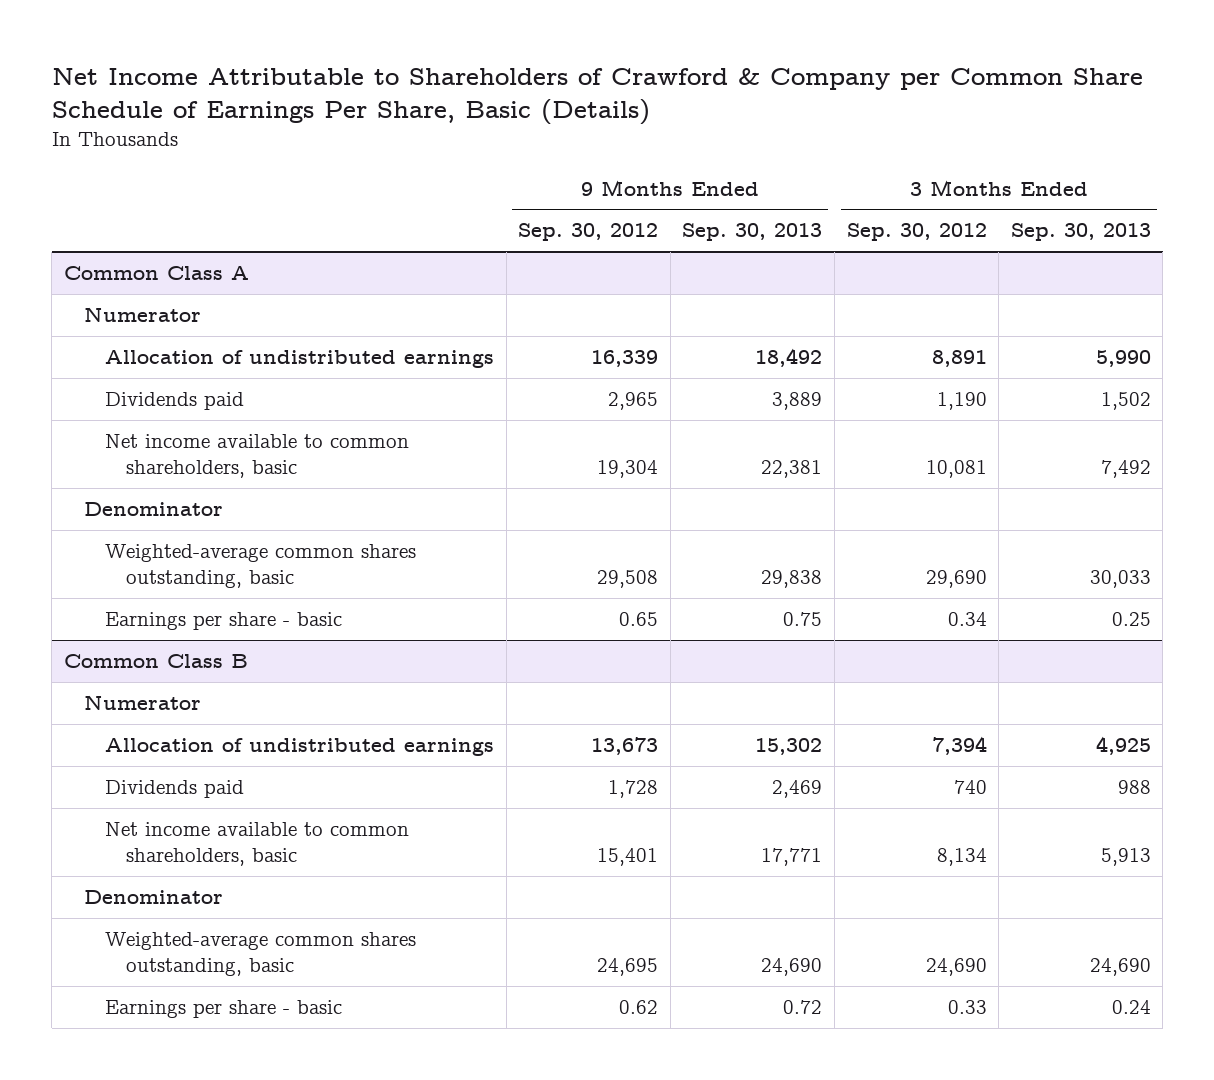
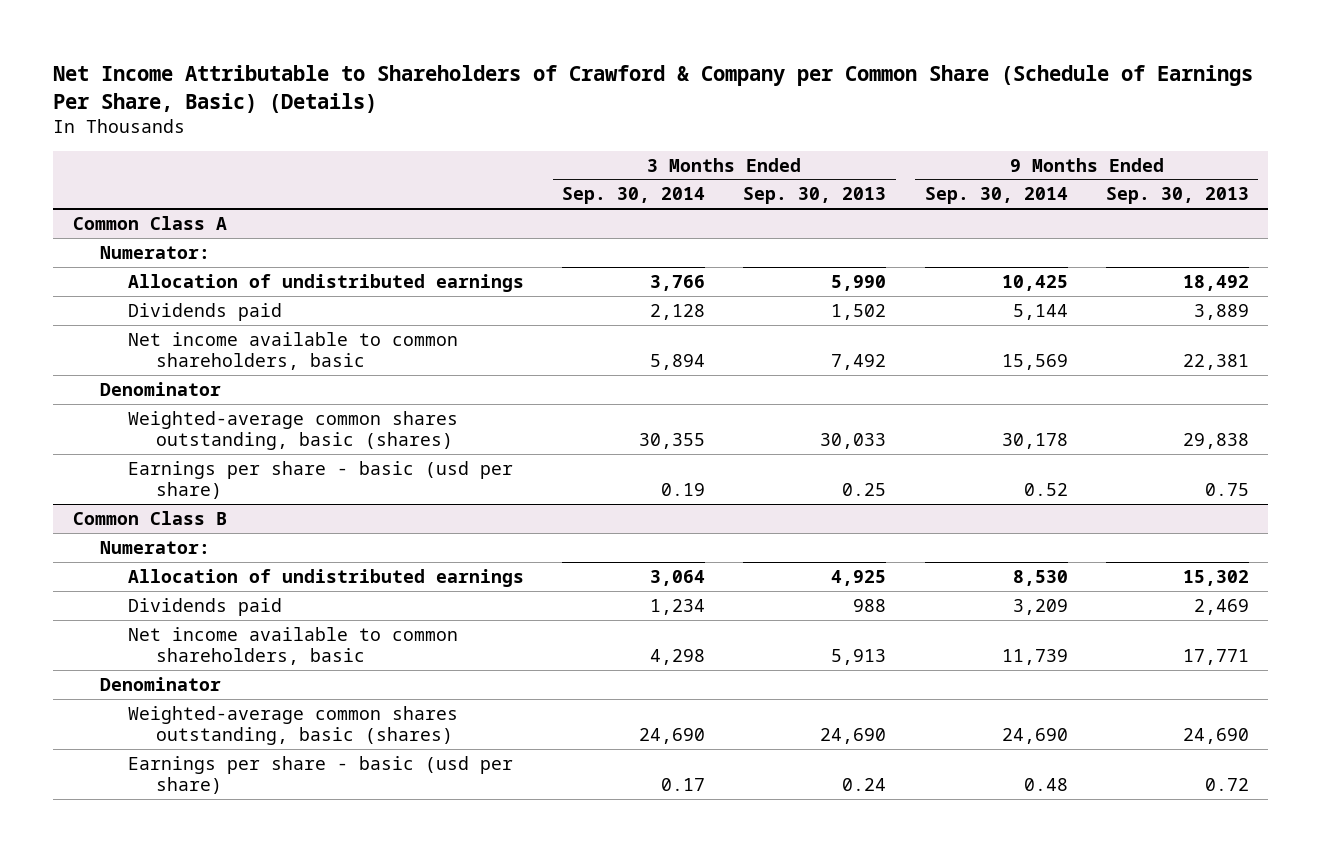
- Net Income Attributable to Shareholders of Crawford & Company per Common Share Schedule of Earnings Per Share, Basic (Details)
+ Net Income Attributable to Shareholders of Crawford & Company per Common Share (Schedule of Earnings Per Share, Basic) (Details)
- | 9 Months Ended Sep. 30, 2012 | 9 Months Ended Sep. 30, 2013 | 3 Months Ended Sep. 30, 2012 | 3 Months Ended Sep. 30, 2013
+ | 3 Months Ended Sep. 30, 2014 | 3 Months Ended Sep. 30, 2013 | 9 Months Ended Sep. 30, 2014 | 9 Months Ended Sep. 30, 2013
@ Common Class A
- Numerator
+ Numerator:
- Weighted-average common shares outstanding, basic | 29,508 | 29,838 | 29,690 | 30,033
- Earnings per share - basic | 0.65 | 0.75 | 0.34 | 0.25
+ Weighted-average common shares outstanding, basic (shares) | 30,355 | 30,033 | 30,178 | 29,838
+ Earnings per share - basic (usd per share) | 0.19 | 0.25 | 0.52 | 0.75
@ Common Class B
- Numerator
+ Numerator:
- Weighted-average common shares outstanding, basic | 24,695 | 24,690 | 24,690 | 24,690
- Earnings per share - basic | 0.62 | 0.72 | 0.33 | 0.24
+ Weighted-average common shares outstanding, basic (shares) | 24,690 | 24,690 | 24,690 | 24,690
+ Earnings per share - basic (usd per share) | 0.17 | 0.24 | 0.48 | 0.72

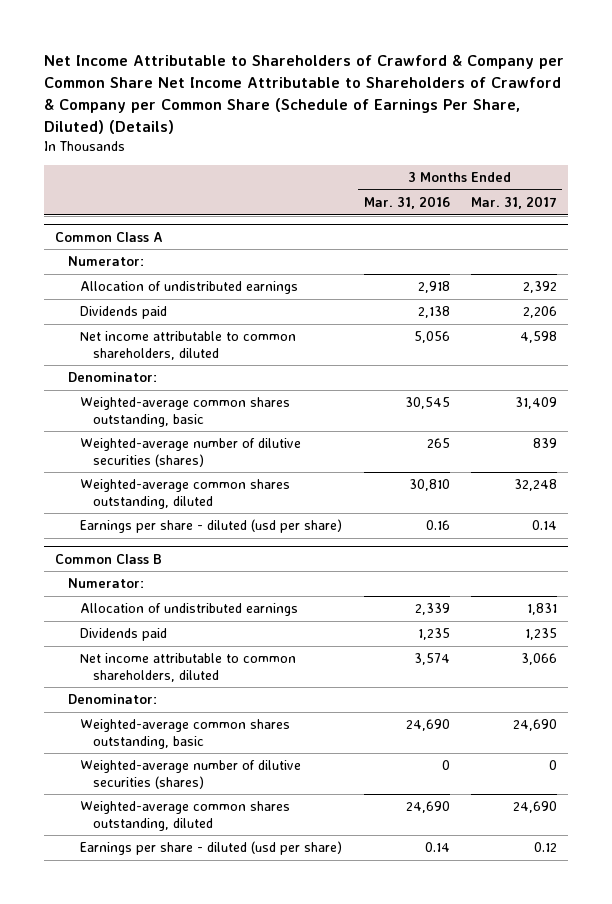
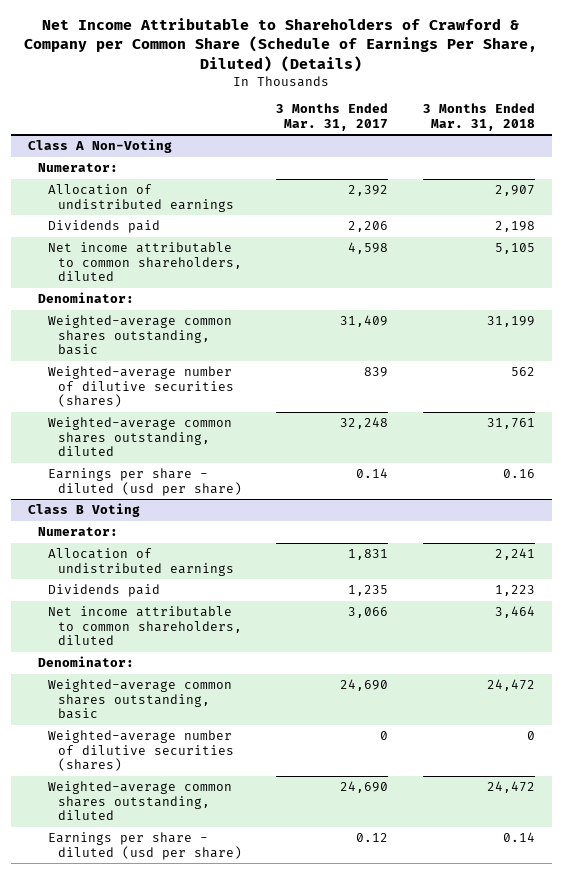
- Net Income Attributable to Shareholders of Crawford & Company per Common Share Net Income Attributable to Shareholders of Crawford & Company per Common Share (Schedule of Earnings Per Share, Diluted) (Details)
+ Net Income Attributable to Shareholders of Crawford & Company per Common Share (Schedule of Earnings Per Share, Diluted) (Details)
- | 3 Months Ended Mar. 31, 2016 | 3 Months Ended Mar. 31, 2017
+ | 3 Months Ended Mar. 31, 2017 | 3 Months Ended Mar. 31, 2018
- Common Class A
+ Class A Non-Voting
- Common Class B
+ Class B Voting

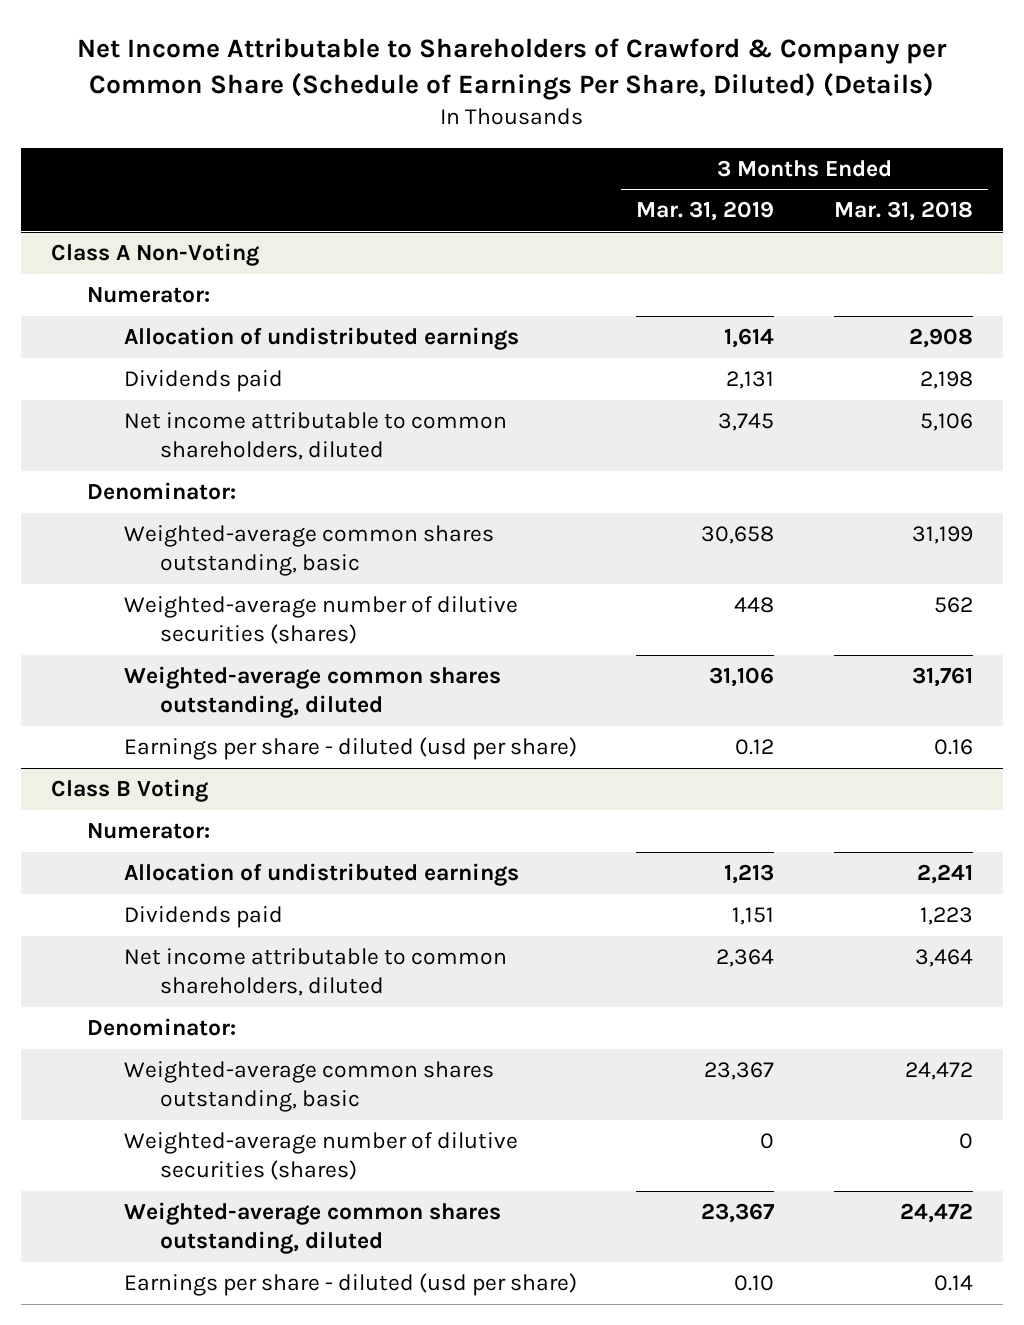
- | 3 Months Ended Mar. 31, 2017 | 3 Months Ended Mar. 31, 2018
+ | 3 Months Ended Mar. 31, 2019 | 3 Months Ended Mar. 31, 2018
@ Class A Non-Voting
- Allocation of undistributed earnings | 2,392 | 2,907
+ Allocation of undistributed earnings | 1,614 | 2,908
- Net income attributable to common shareholders, diluted | 4,598 | 5,105
+ Net income attributable to common shareholders, diluted | 3,745 | 5,106

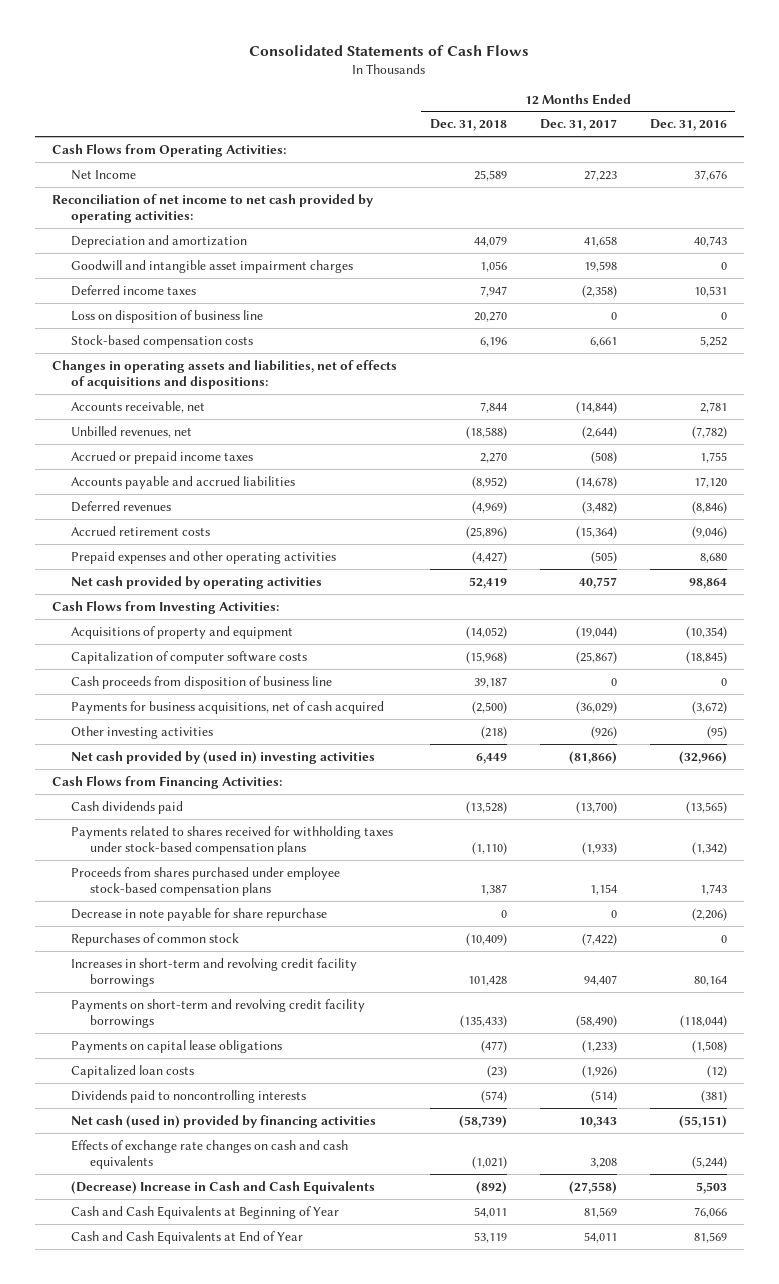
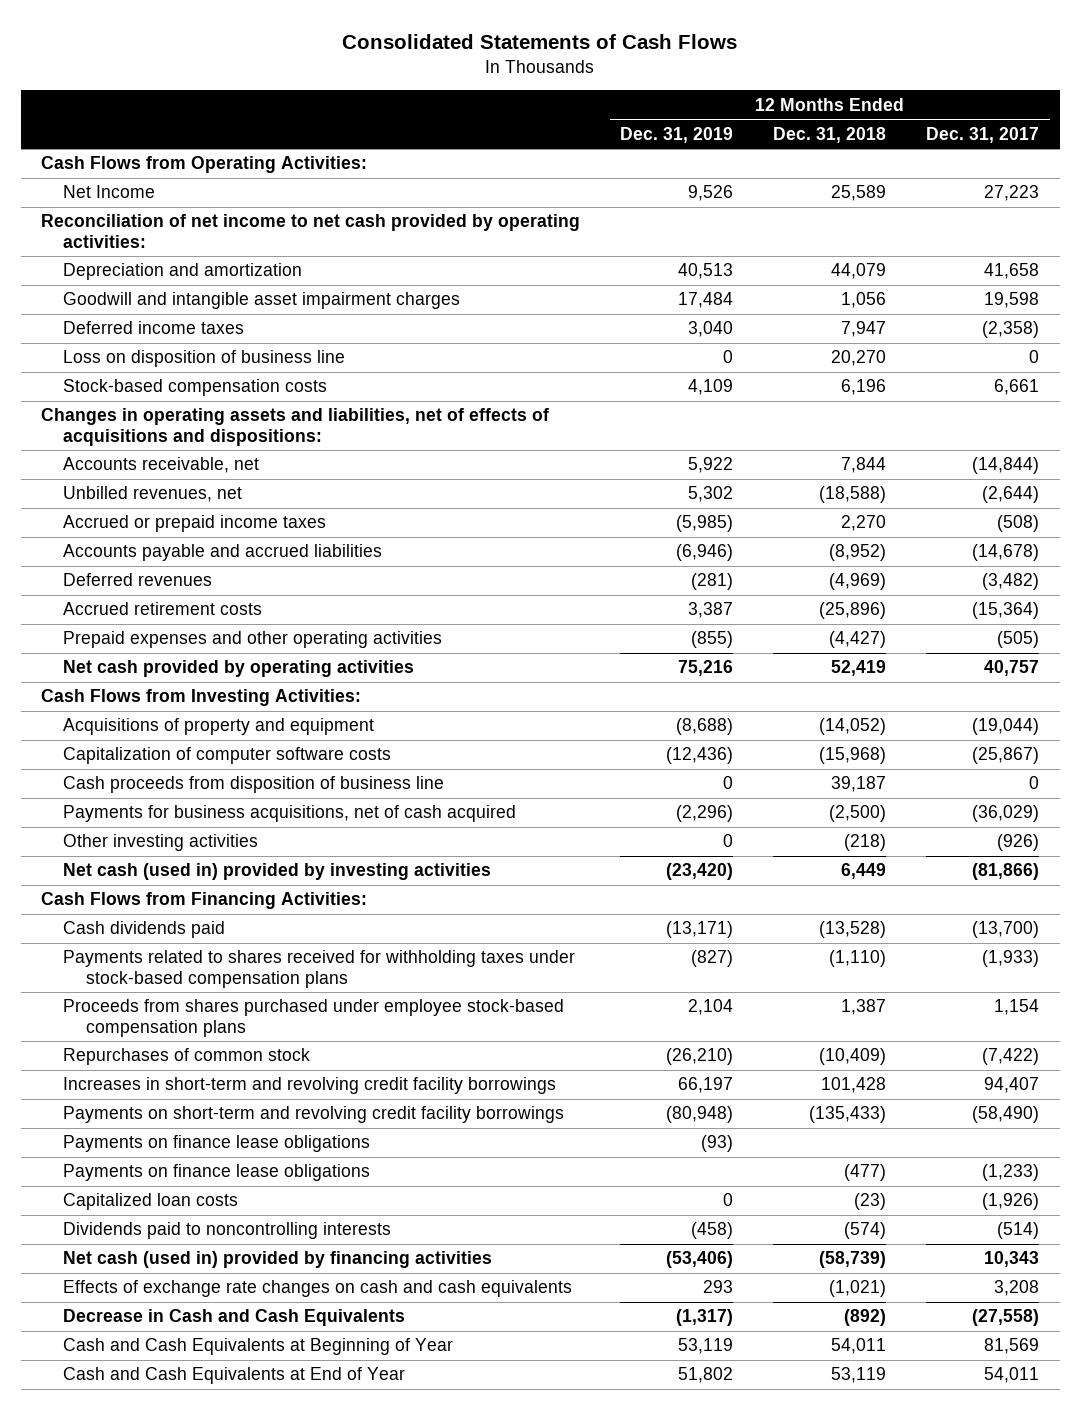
- | 12 Months Ended Dec. 31, 2018 | 12 Months Ended Dec. 31, 2017 | 12 Months Ended Dec. 31, 2016
+ | 12 Months Ended Dec. 31, 2019 | 12 Months Ended Dec. 31, 2018 | 12 Months Ended Dec. 31, 2017
- Net cash provided by (used in) investing activities | 6,449 | (81,866) | (32,966)
+ Net cash (used in) provided by investing activities | (23,420) | 6,449 | (81,866)
- Decrease in note payable for share repurchase | 0 | 0 | (2,206)
- Payments on capital lease obligations | (477) | (1,233) | (1,508)
+ Payments on finance lease obligations | (93) | |
+ Payments on finance lease obligations | | (477) | (1,233)
- (Decrease) Increase in Cash and Cash Equivalents | (892) | (27,558) | 5,503
+ Decrease in Cash and Cash Equivalents | (1,317) | (892) | (27,558)

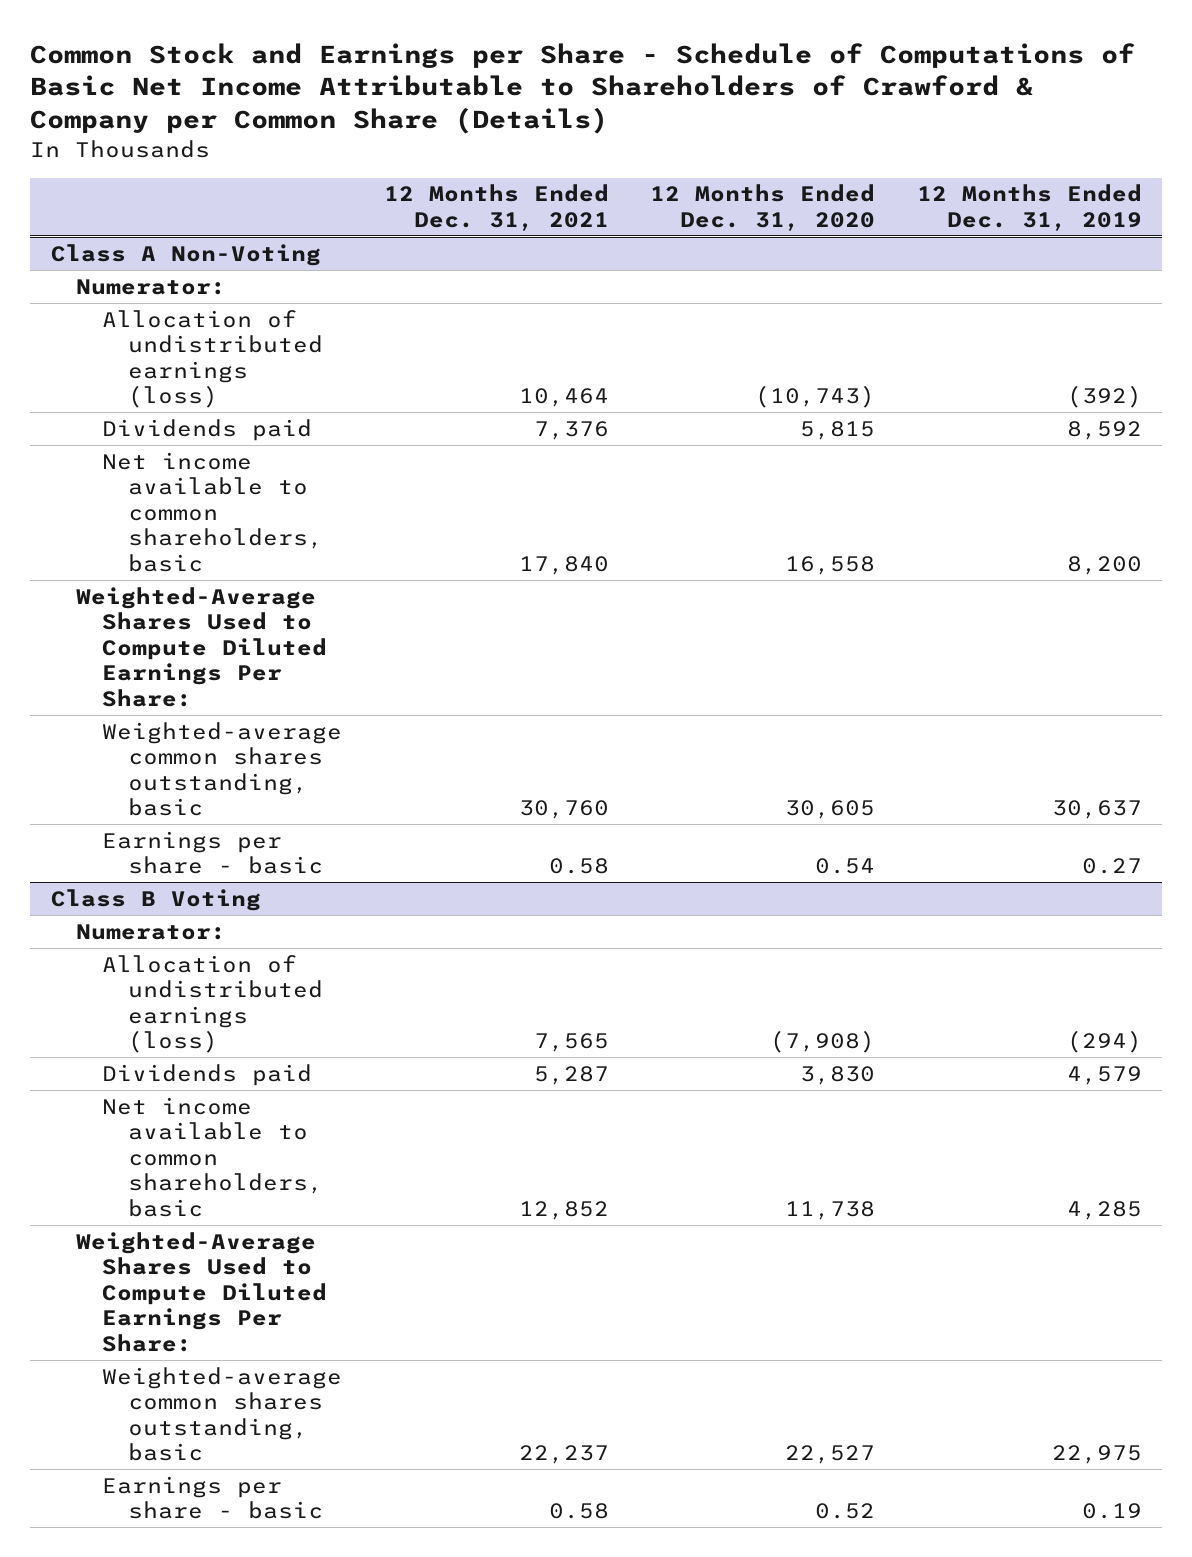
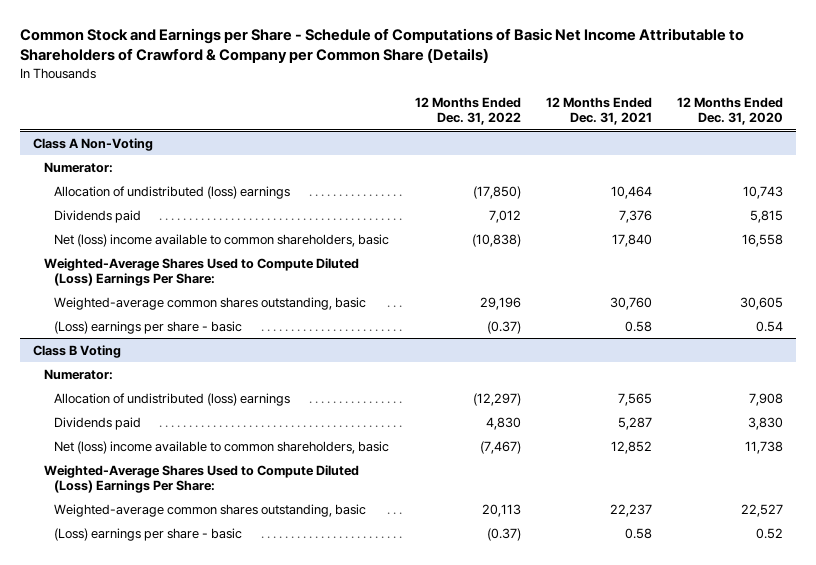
- | 12 Months Ended Dec. 31, 2021 | 12 Months Ended Dec. 31, 2020 | 12 Months Ended Dec. 31, 2019
+ | 12 Months Ended Dec. 31, 2022 | 12 Months Ended Dec. 31, 2021 | 12 Months Ended Dec. 31, 2020
@ Class A Non-Voting
- Allocation of undistributed earnings (loss) | 10,464 | (10,743) | (392)
+ Allocation of undistributed (loss) earnings | (17,850) | 10,464 | 10,743
- Net income available to common shareholders, basic | 17,840 | 16,558 | 8,200
- Weighted-Average Shares Used to Compute Diluted Earnings Per Share:
+ Net (loss) income available to common shareholders, basic | (10,838) | 17,840 | 16,558
+ Weighted-Average Shares Used to Compute Diluted (Loss) Earnings Per Share:
- Earnings per share - basic | 0.58 | 0.54 | 0.27
+ (Loss) earnings per share - basic | (0.37) | 0.58 | 0.54
@ Class B Voting
- Allocation of undistributed earnings (loss) | 7,565 | (7,908) | (294)
+ Allocation of undistributed (loss) earnings | (12,297) | 7,565 | 7,908
- Net income available to common shareholders, basic | 12,852 | 11,738 | 4,285
- Weighted-Average Shares Used to Compute Diluted Earnings Per Share:
+ Net (loss) income available to common shareholders, basic | (7,467) | 12,852 | 11,738
+ Weighted-Average Shares Used to Compute Diluted (Loss) Earnings Per Share:
- Earnings per share - basic | 0.58 | 0.52 | 0.19
+ (Loss) earnings per share - basic | (0.37) | 0.58 | 0.52

